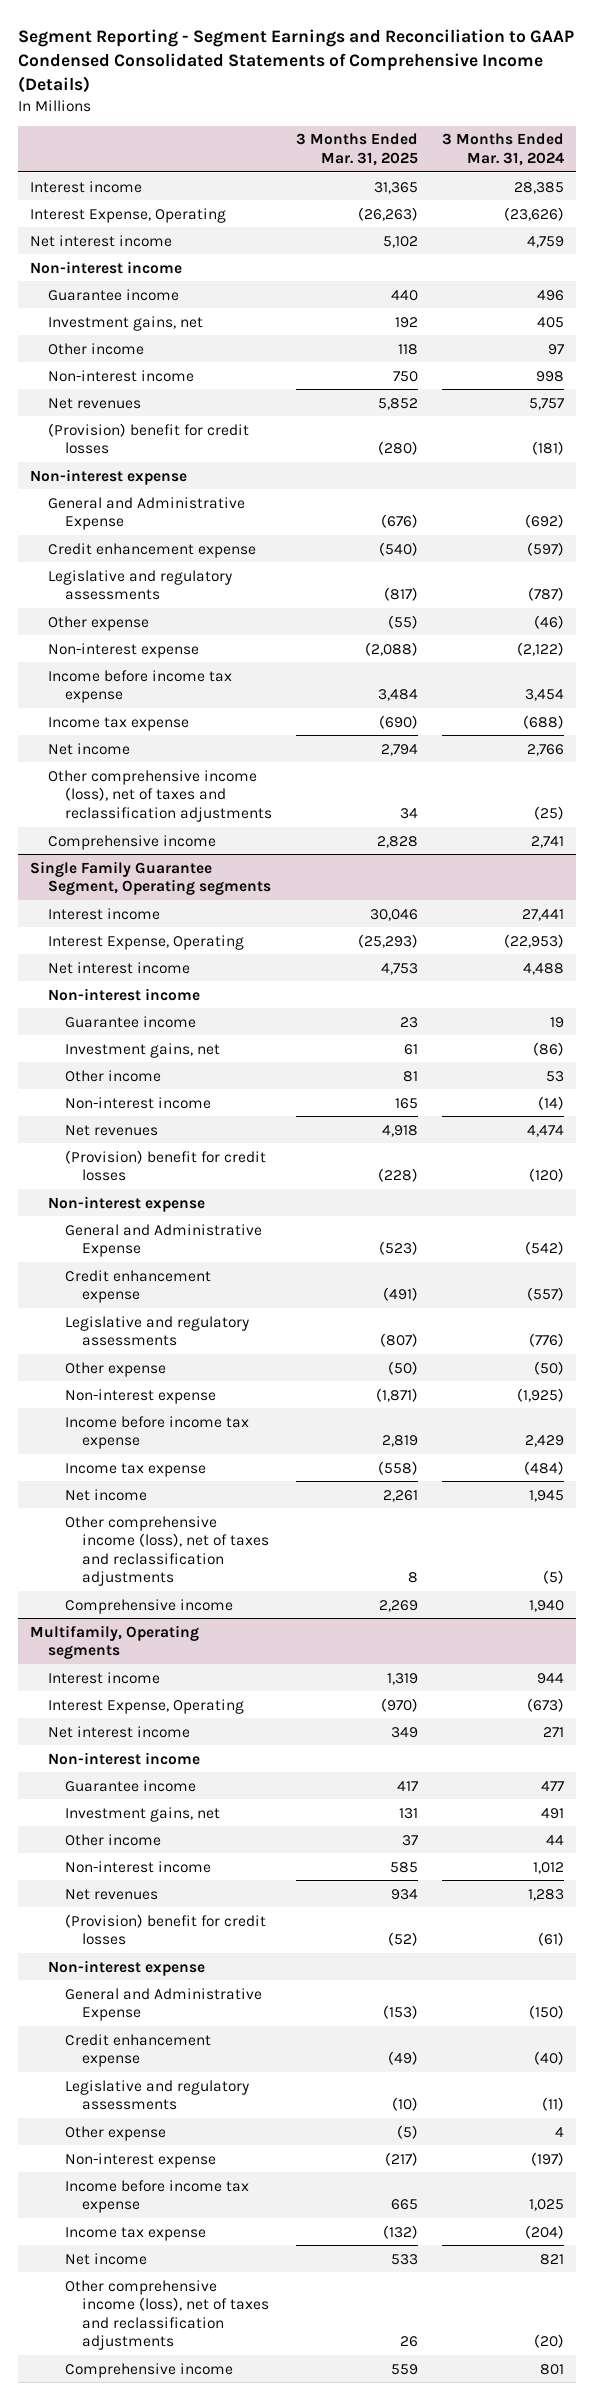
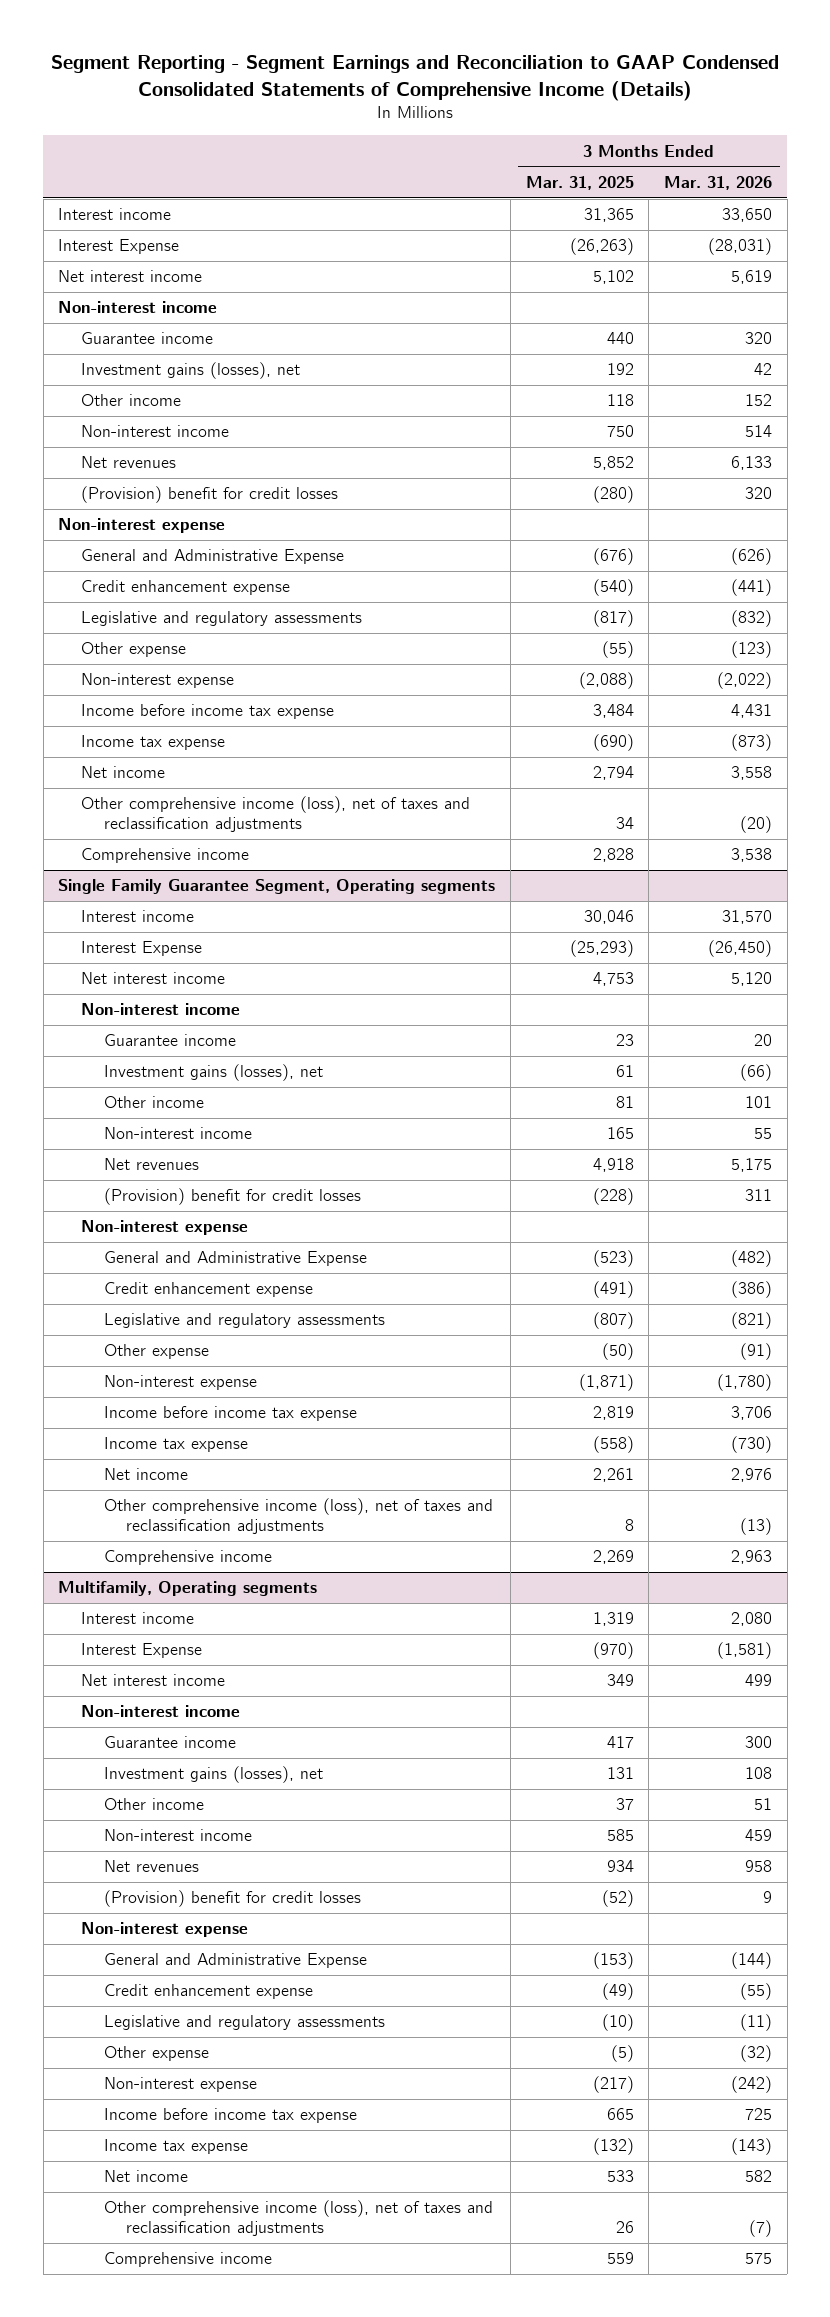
- | 3 Months Ended Mar. 31, 2025 | 3 Months Ended Mar. 31, 2024
+ | 3 Months Ended Mar. 31, 2025 | 3 Months Ended Mar. 31, 2026
- Interest Expense, Operating | (26,263) | (23,626)
+ Interest Expense | (26,263) | (28,031)
- Investment gains, net | 192 | 405
+ Investment gains (losses), net | 192 | 42
@ Single Family Guarantee Segment, Operating segments
- Interest Expense, Operating | (25,293) | (22,953)
+ Interest Expense | (25,293) | (26,450)
- Investment gains, net | 61 | (86)
+ Investment gains (losses), net | 61 | (66)
@ Multifamily, Operating segments
- Interest Expense, Operating | (970) | (673)
+ Interest Expense | (970) | (1,581)
- Investment gains, net | 131 | 491
+ Investment gains (losses), net | 131 | 108

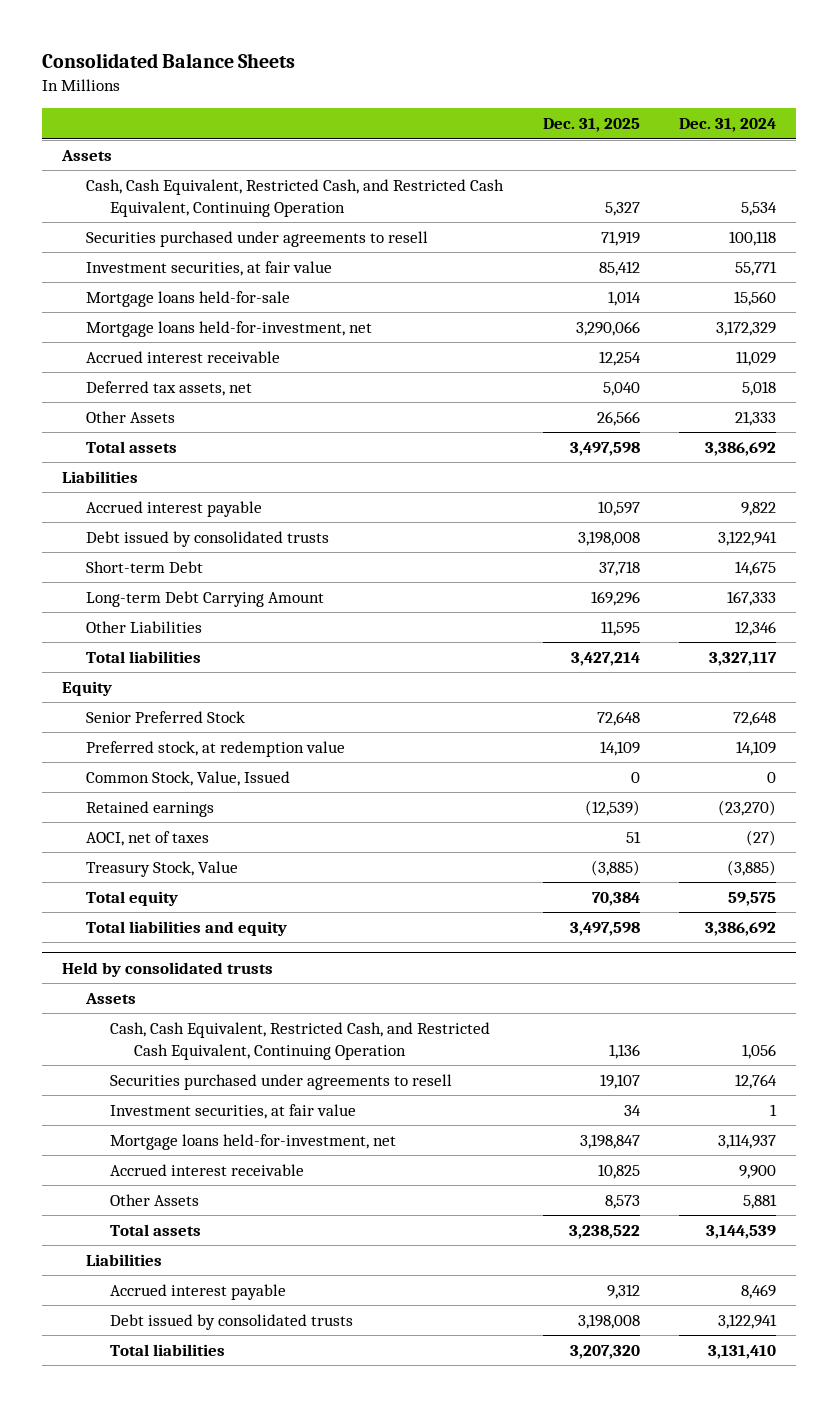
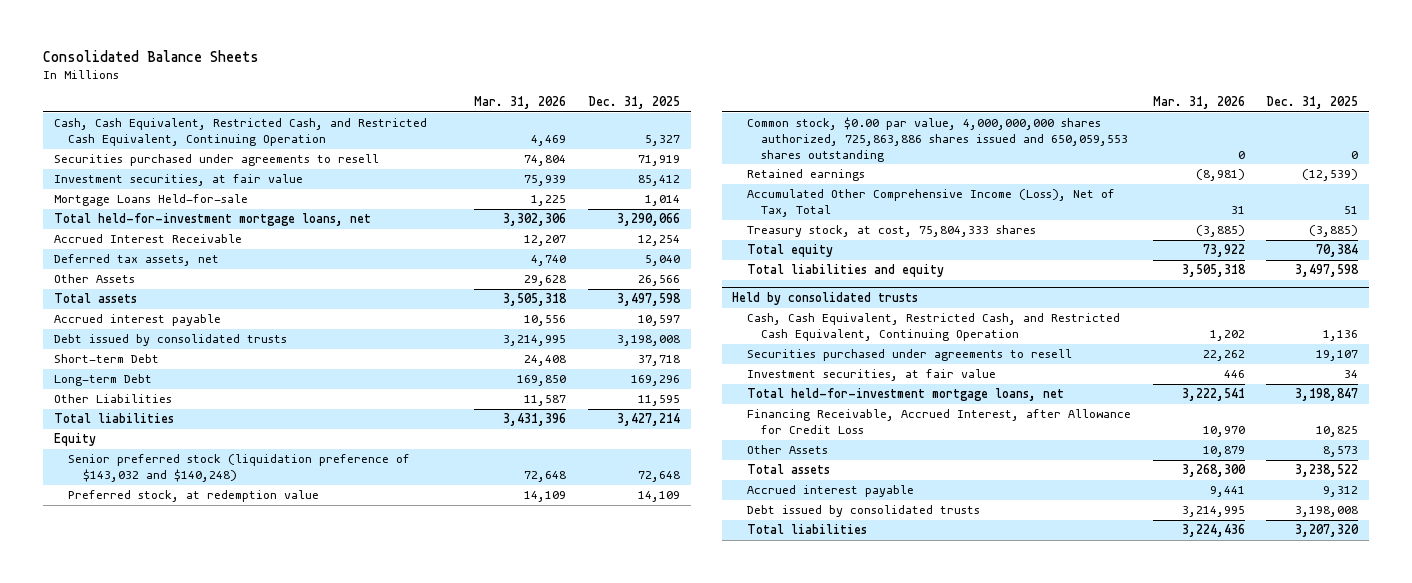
- | Dec. 31, 2025 | Dec. 31, 2024
+ | Mar. 31, 2026 | Dec. 31, 2025
- Assets
- Mortgage loans held-for-sale | 1,014 | 15,560
- Mortgage loans held-for-investment, net | 3,290,066 | 3,172,329
- Accrued interest receivable | 12,254 | 11,029
+ Mortgage Loans Held-for-sale | 1,225 | 1,014
+ Total held-for-investment mortgage loans, net | 3,302,306 | 3,290,066
+ Accrued Interest Receivable | 12,207 | 12,254
- Liabilities
- Long-term Debt Carrying Amount | 169,296 | 167,333
+ Long-term Debt | 169,850 | 169,296
- Senior Preferred Stock | 72,648 | 72,648
+ Senior preferred stock (liquidation preference of $143,032 and $140,248) | 72,648 | 72,648
- Common Stock, Value, Issued | 0 | 0
+ Common stock, $0.00 par value, 4,000,000,000 shares authorized, 725,863,886 shares issued and 650,059,553 shares outstanding | 0 | 0
- AOCI, net of taxes | 51 | (27)
- Treasury Stock, Value | (3,885) | (3,885)
+ Accumulated Other Comprehensive Income (Loss), Net of Tax, Total | 31 | 51
+ Treasury stock, at cost, 75,804,333 shares | (3,885) | (3,885)
@ Held by consolidated trusts
- Assets
- Mortgage loans held-for-investment, net | 3,198,847 | 3,114,937
- Accrued interest receivable | 10,825 | 9,900
+ Total held-for-investment mortgage loans, net | 3,222,541 | 3,198,847
+ Financing Receivable, Accrued Interest, after Allowance for Credit Loss | 10,970 | 10,825
- Liabilities

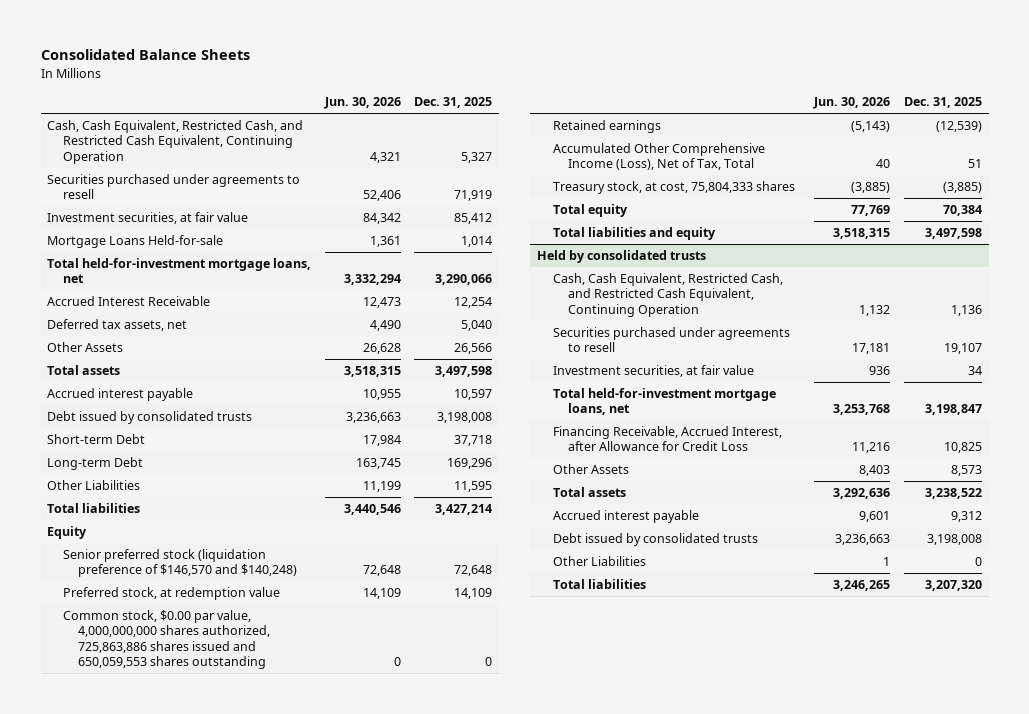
- | Mar. 31, 2026 | Dec. 31, 2025
+ | Jun. 30, 2026 | Dec. 31, 2025
- Senior preferred stock (liquidation preference of $143,032 and $140,248) | 72,648 | 72,648
+ Senior preferred stock (liquidation preference of $146,570 and $140,248) | 72,648 | 72,648
@ Held by consolidated trusts
+ Other Liabilities | 1 | 0

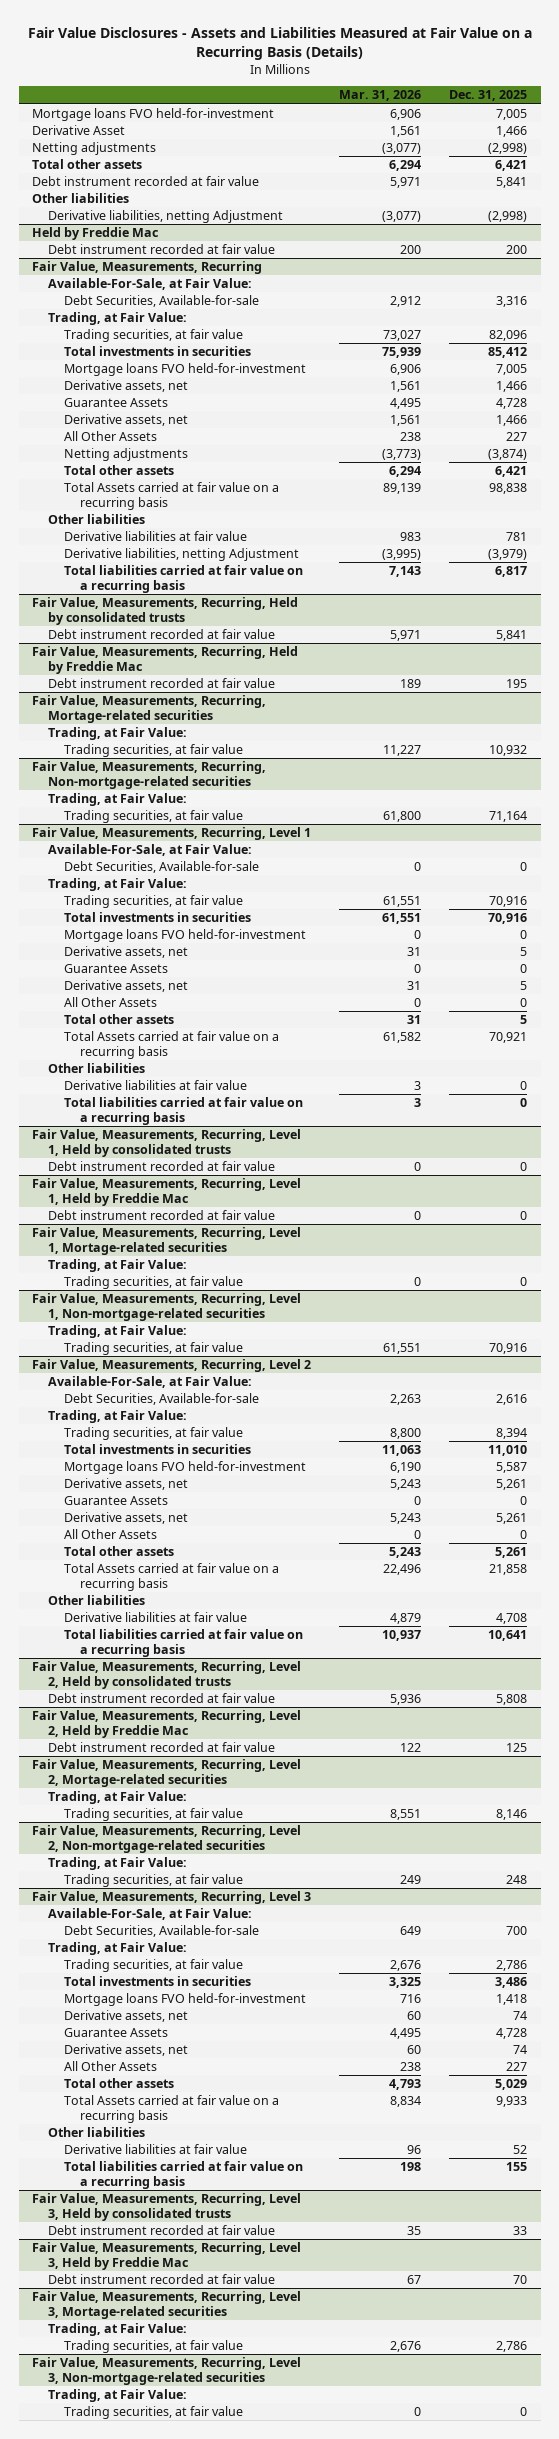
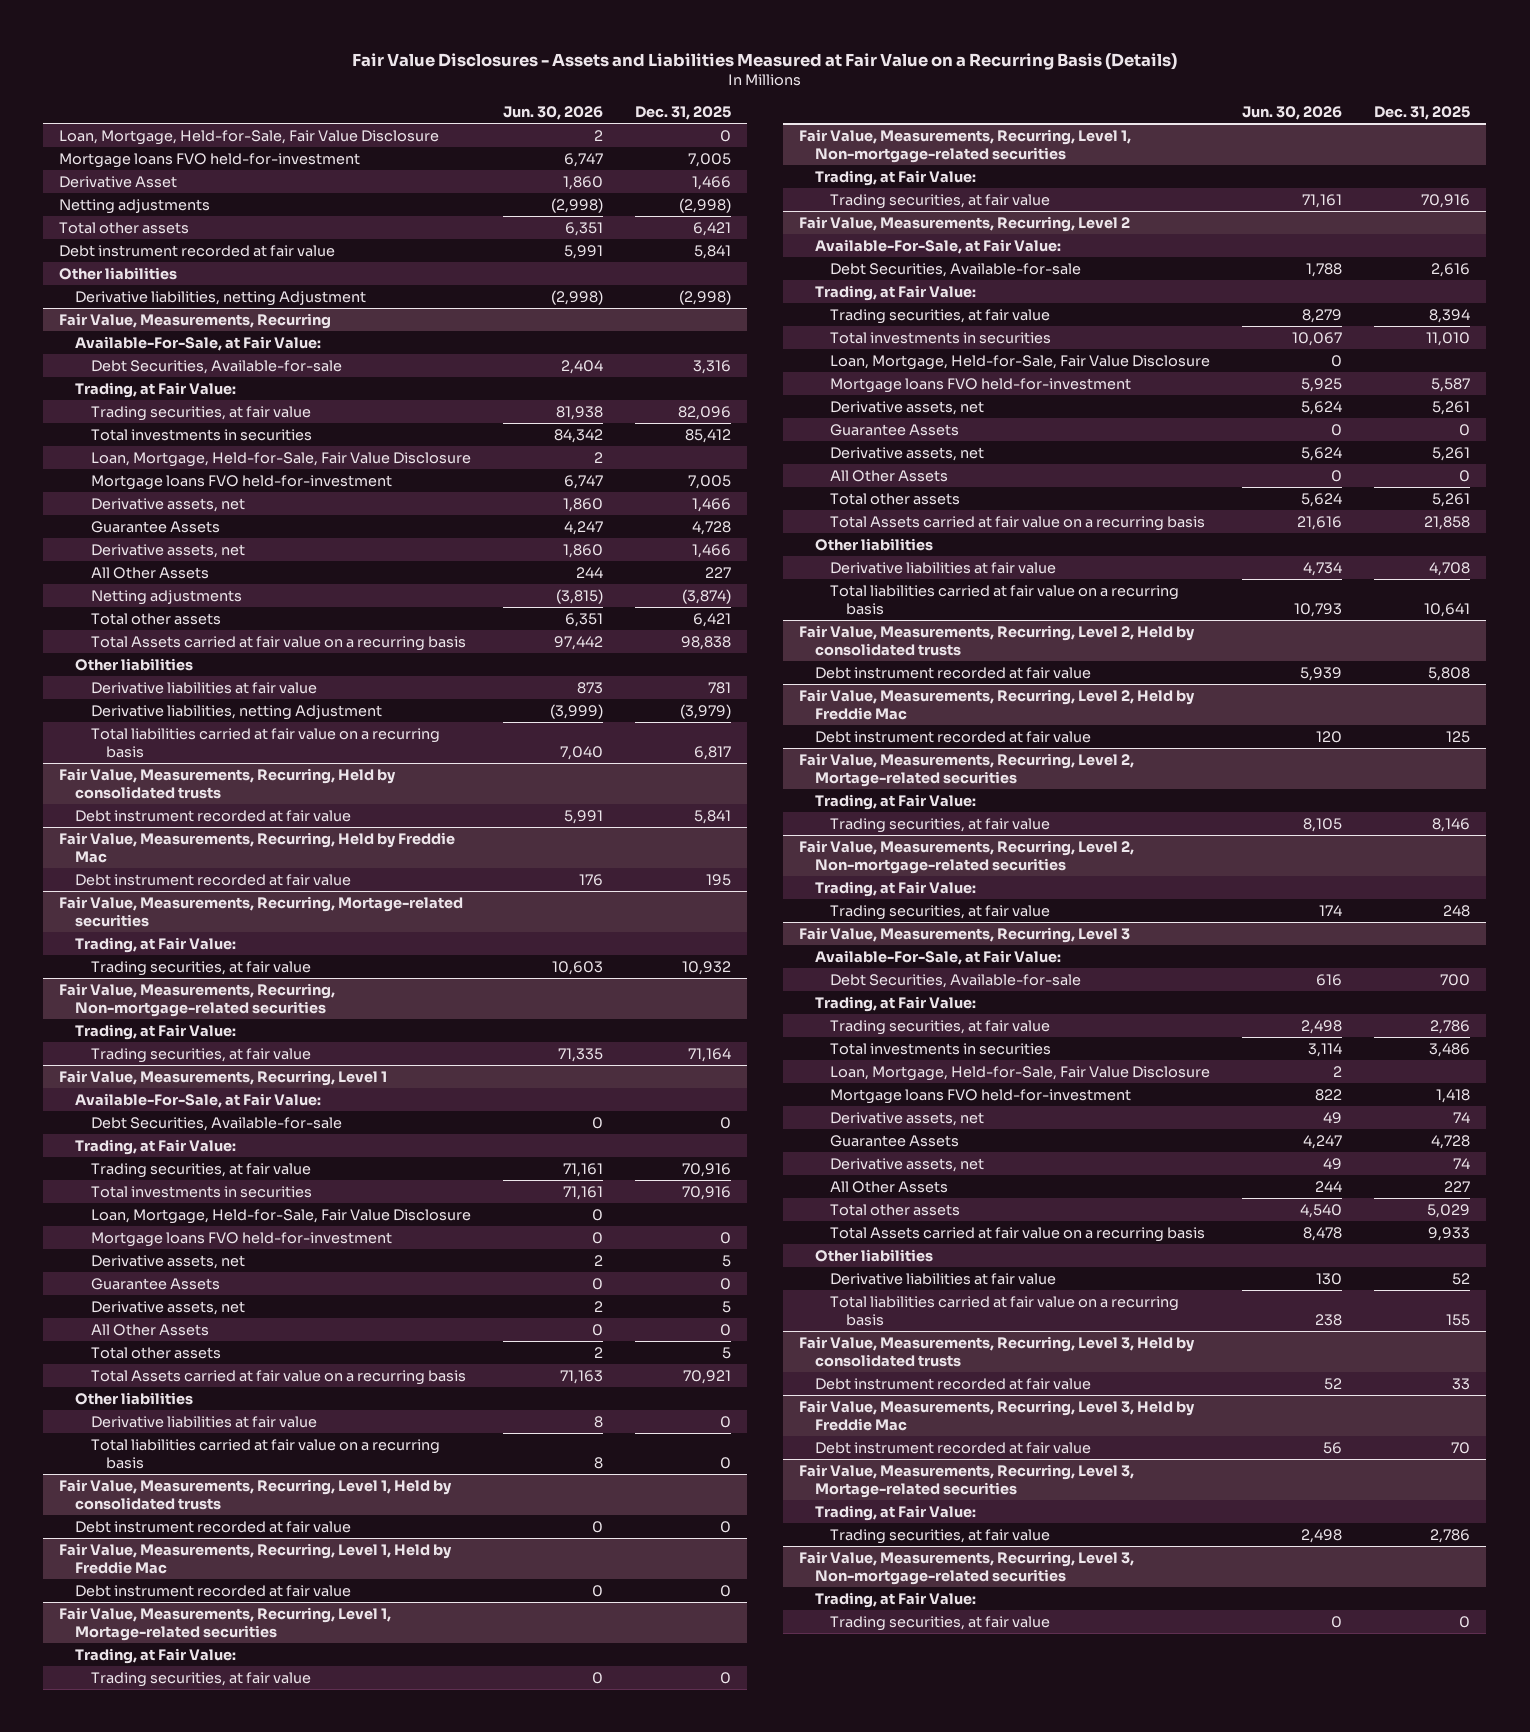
- | Mar. 31, 2026 | Dec. 31, 2025
+ | Jun. 30, 2026 | Dec. 31, 2025
+ Loan, Mortgage, Held-for-Sale, Fair Value Disclosure | 2 | 0
- Held by Freddie Mac
- Debt instrument recorded at fair value | 200 | 200
@ Fair Value, Measurements, Recurring
+ Loan, Mortgage, Held-for-Sale, Fair Value Disclosure | 2 |
@ Fair Value, Measurements, Recurring, Level 1
+ Loan, Mortgage, Held-for-Sale, Fair Value Disclosure | 0 |
@ Fair Value, Measurements, Recurring, Level 2
+ Loan, Mortgage, Held-for-Sale, Fair Value Disclosure | 0 |
@ Fair Value, Measurements, Recurring, Level 3
+ Loan, Mortgage, Held-for-Sale, Fair Value Disclosure | 2 |

